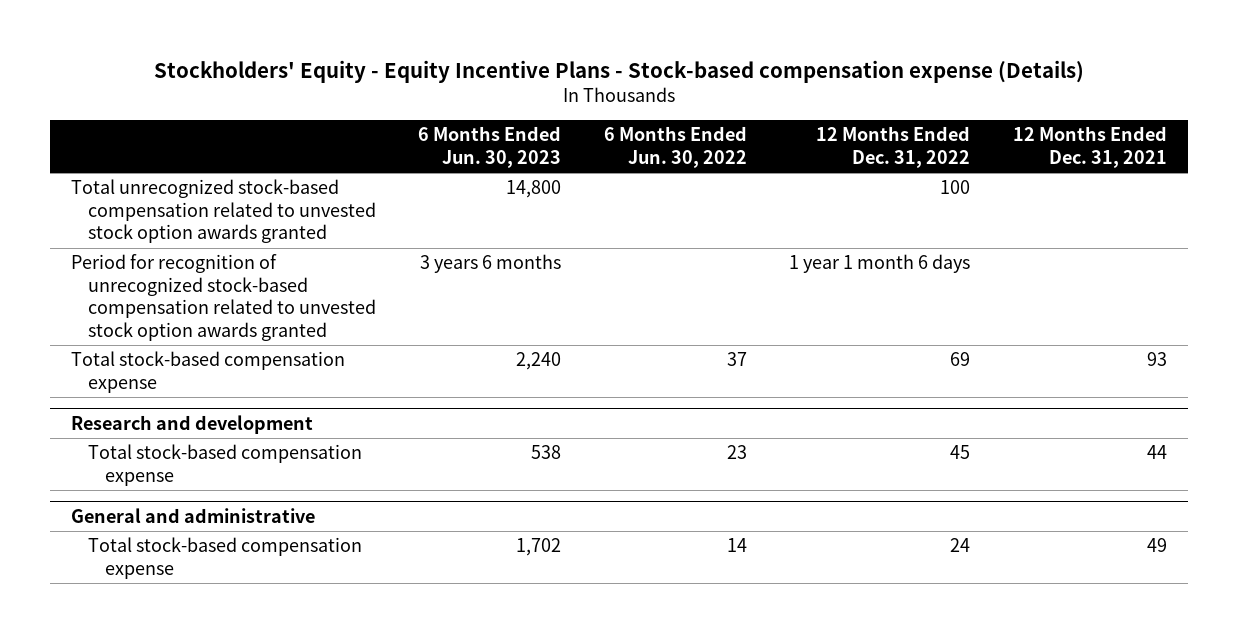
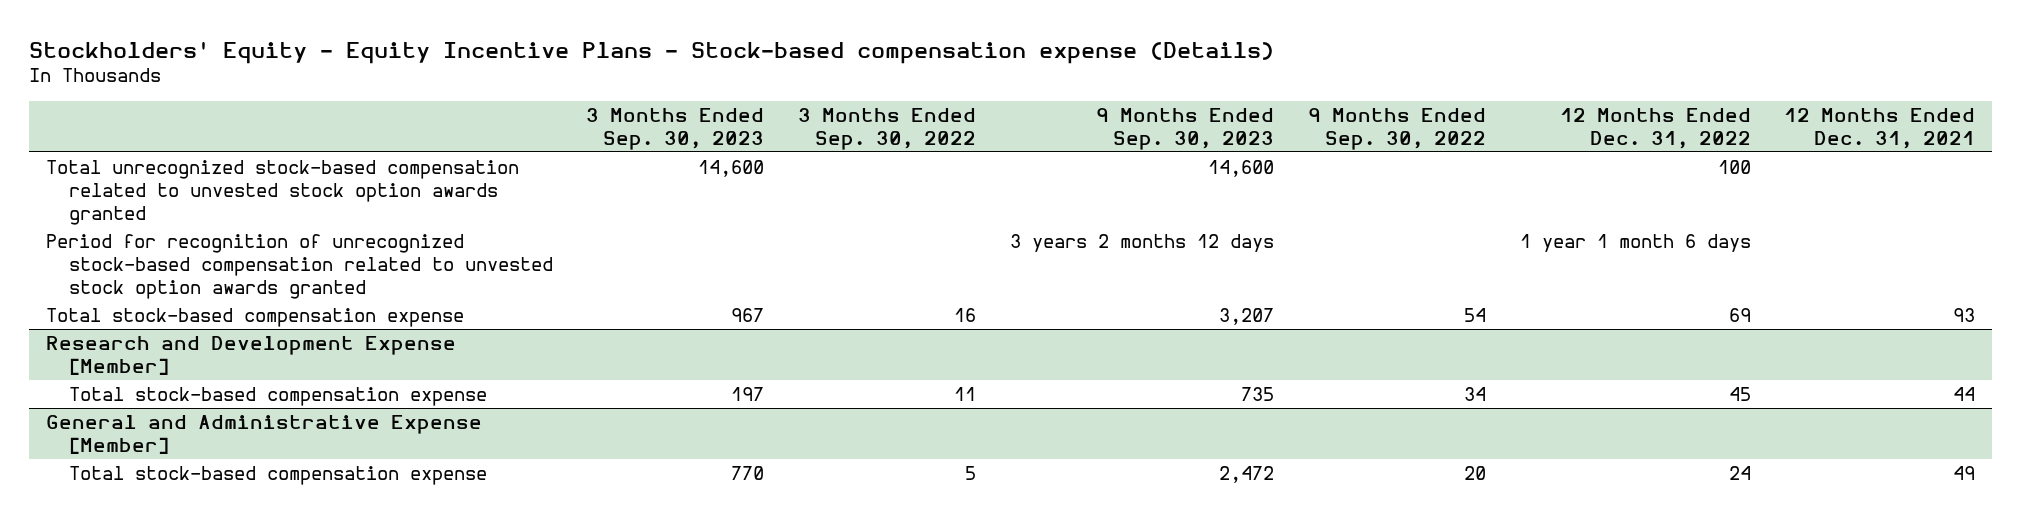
- | 6 Months Ended Jun. 30, 2023 | 6 Months Ended Jun. 30, 2022 | 12 Months Ended Dec. 31, 2022 | 12 Months Ended Dec. 31, 2021
+ | 3 Months Ended Sep. 30, 2023 | 3 Months Ended Sep. 30, 2022 | 9 Months Ended Sep. 30, 2023 | 9 Months Ended Sep. 30, 2022 | 12 Months Ended Dec. 31, 2022 | 12 Months Ended Dec. 31, 2021
- Research and development
+ Research and Development Expense [Member]
- General and administrative
+ General and Administrative Expense [Member]

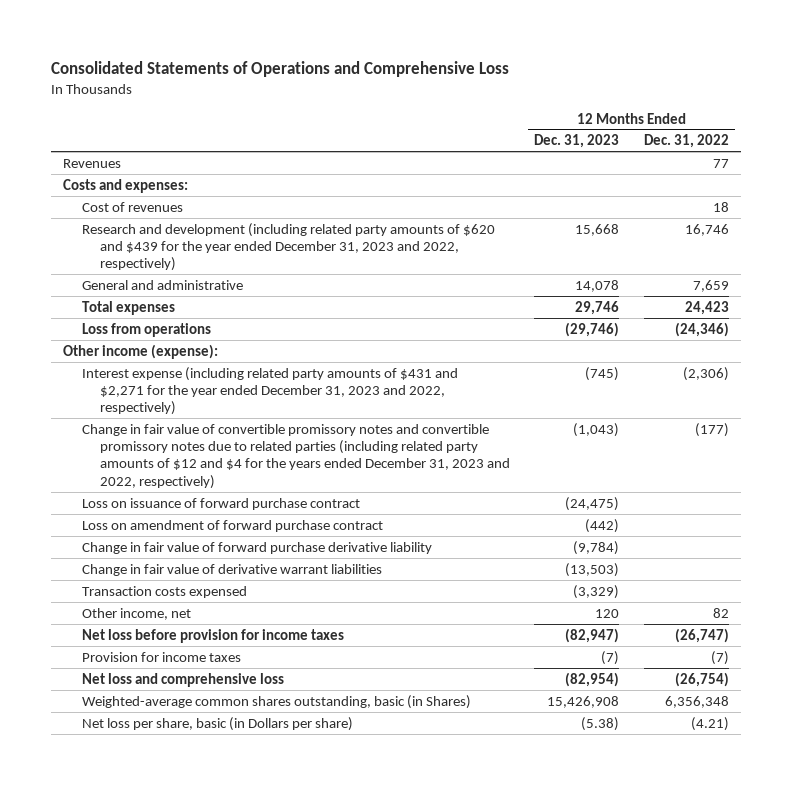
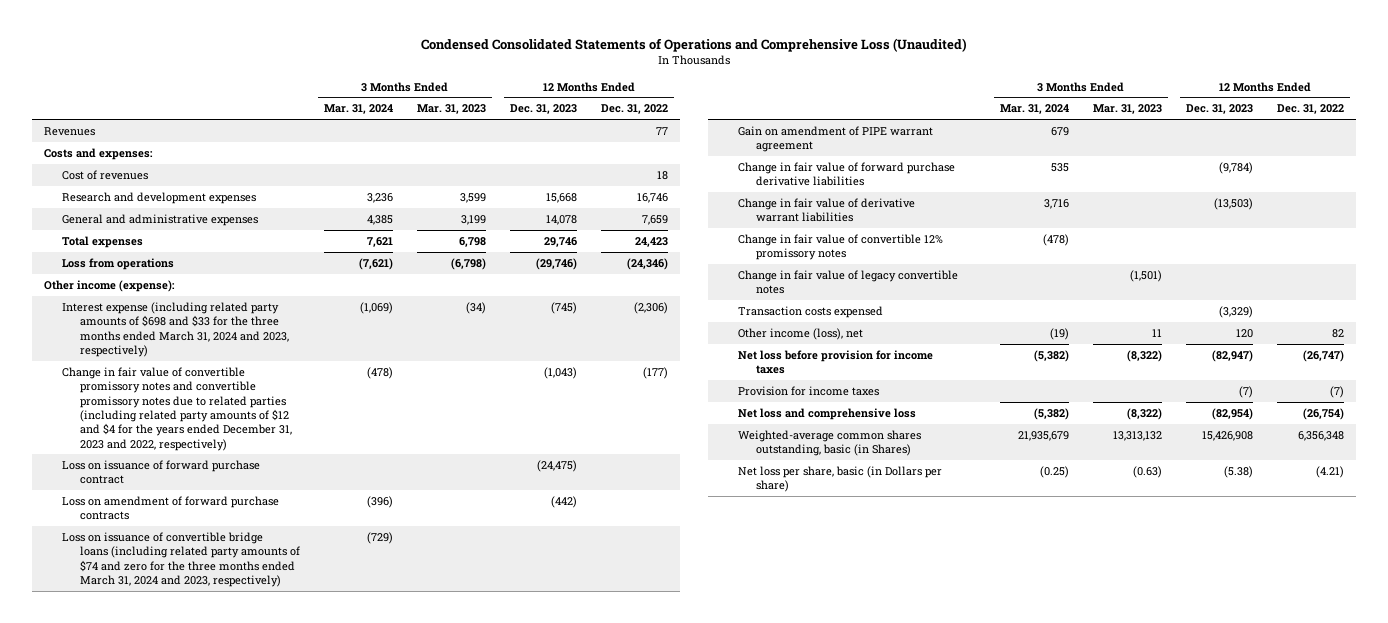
- Consolidated Statements of Operations and Comprehensive Loss
+ Condensed Consolidated Statements of Operations and Comprehensive Loss (Unaudited)
- | 12 Months Ended Dec. 31, 2023 | 12 Months Ended Dec. 31, 2022
+ | 3 Months Ended Mar. 31, 2024 | 3 Months Ended Mar. 31, 2023 | 12 Months Ended Dec. 31, 2023 | 12 Months Ended Dec. 31, 2022
- Research and development (including related party amounts of $620 and $439 for the year ended December 31, 2023 and 2022, respectively) | 15,668 | 16,746
- General and administrative | 14,078 | 7,659
+ Research and development expenses | 3,236 | 3,599 | 15,668 | 16,746
+ General and administrative expenses | 4,385 | 3,199 | 14,078 | 7,659
- Interest expense (including related party amounts of $431 and $2,271 for the year ended December 31, 2023 and 2022, respectively) | (745) | (2,306)
+ Interest expense (including related party amounts of $698 and $33 for the three months ended March 31, 2024 and 2023, respectively) | (1,069) | (34) | (745) | (2,306)
- Loss on amendment of forward purchase contract | (442) |
- Change in fair value of forward purchase derivative liability | (9,784) |
+ Loss on amendment of forward purchase contracts | (396) | | (442) |
+ Loss on issuance of convertible bridge loans (including related party amounts of $74 and zero for the three months ended March 31, 2024 and 2023, respectively) | (729) | | |
+ Gain on amendment of PIPE warrant agreement | 679 | | |
+ Change in fair value of forward purchase derivative liabilities | 535 | | (9,784) |
+ Change in fair value of convertible 12% promissory notes | (478) | | |
+ Change in fair value of legacy convertible notes | | (1,501) | |
- Other income, net | 120 | 82
+ Other income (loss), net | (19) | 11 | 120 | 82

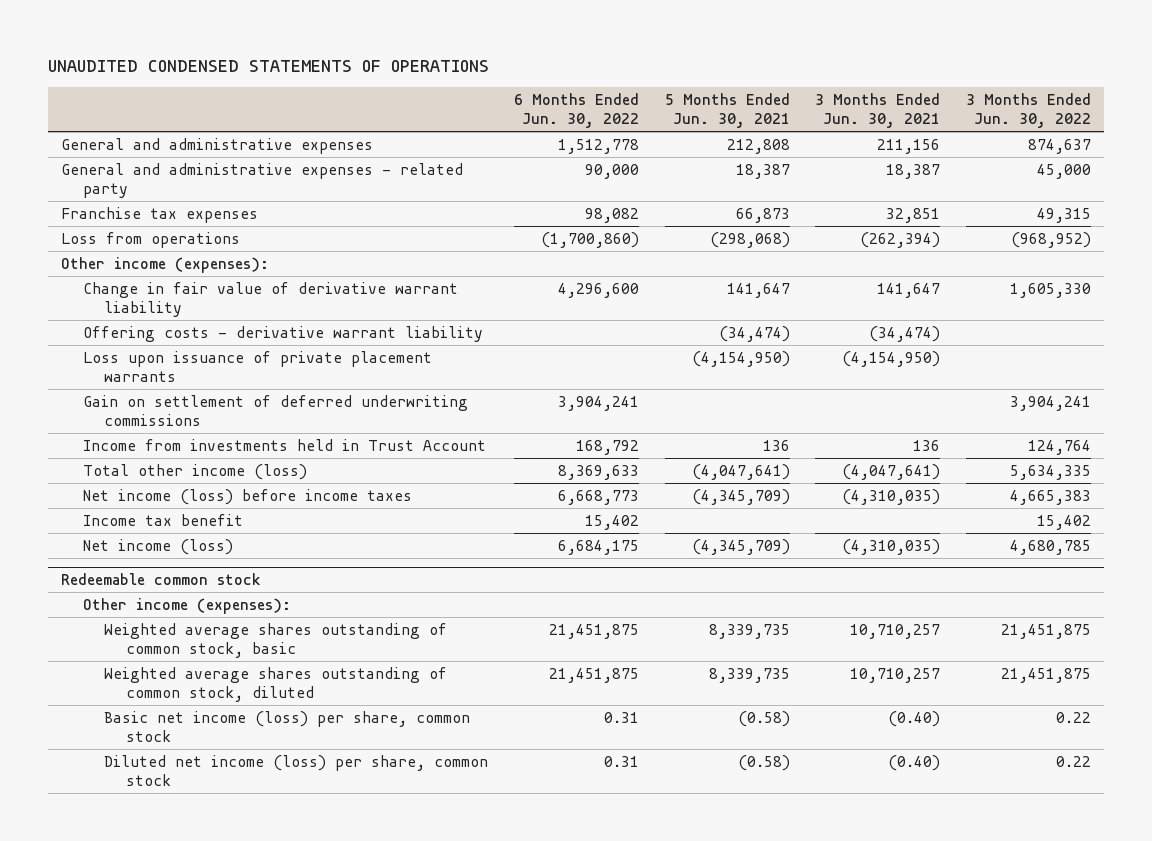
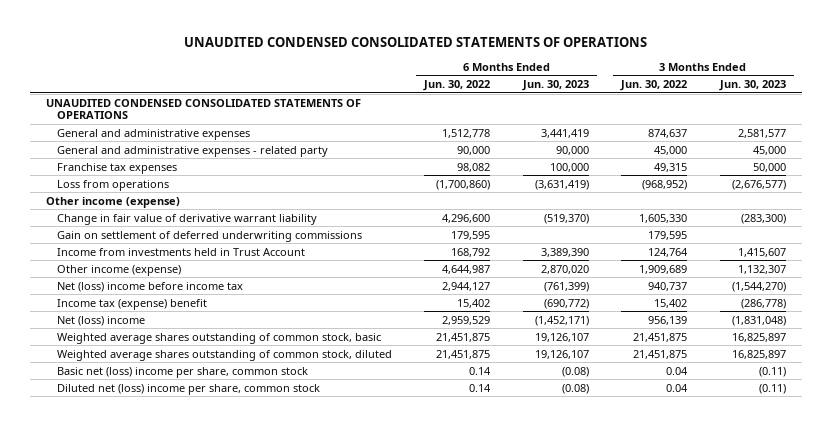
- UNAUDITED CONDENSED STATEMENTS OF OPERATIONS
+ UNAUDITED CONDENSED CONSOLIDATED STATEMENTS OF OPERATIONS
- | 6 Months Ended Jun. 30, 2022 | 5 Months Ended Jun. 30, 2021 | 3 Months Ended Jun. 30, 2021 | 3 Months Ended Jun. 30, 2022
+ | 6 Months Ended Jun. 30, 2022 | 6 Months Ended Jun. 30, 2023 | 3 Months Ended Jun. 30, 2022 | 3 Months Ended Jun. 30, 2023
+ UNAUDITED CONDENSED CONSOLIDATED STATEMENTS OF OPERATIONS
- Other income (expenses):
+ Other income (expense)
- Offering costs - derivative warrant liability | | (34,474) | (34,474) |
- Loss upon issuance of private placement warrants | | (4,154,950) | (4,154,950) |
- Gain on settlement of deferred underwriting commissions | 3,904,241 | | | 3,904,241
+ Gain on settlement of deferred underwriting commissions | 179,595 | | 179,595 |
- Total other income (loss) | 8,369,633 | (4,047,641) | (4,047,641) | 5,634,335
- Net income (loss) before income taxes | 6,668,773 | (4,345,709) | (4,310,035) | 4,665,383
- Income tax benefit | 15,402 | | | 15,402
- Net income (loss) | 6,684,175 | (4,345,709) | (4,310,035) | 4,680,785
- Redeemable common stock
- Other income (expenses):
+ Other income (expense) | 4,644,987 | 2,870,020 | 1,909,689 | 1,132,307
+ Net (loss) income before income tax | 2,944,127 | (761,399) | 940,737 | (1,544,270)
+ Income tax (expense) benefit | 15,402 | (690,772) | 15,402 | (286,778)
+ Net (loss) income | 2,959,529 | (1,452,171) | 956,139 | (1,831,048)
- Basic net income (loss) per share, common stock | 0.31 | (0.58) | (0.40) | 0.22
- Diluted net income (loss) per share, common stock | 0.31 | (0.58) | (0.40) | 0.22
+ Basic net (loss) income per share, common stock | 0.14 | (0.08) | 0.04 | (0.11)
+ Diluted net (loss) income per share, common stock | 0.14 | (0.08) | 0.04 | (0.11)

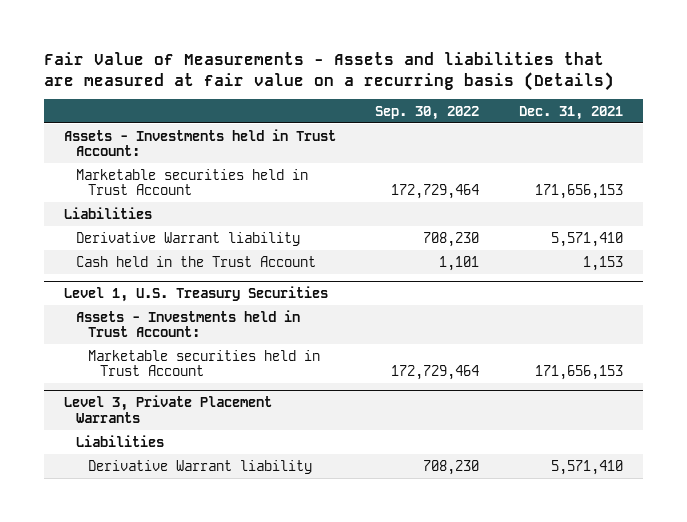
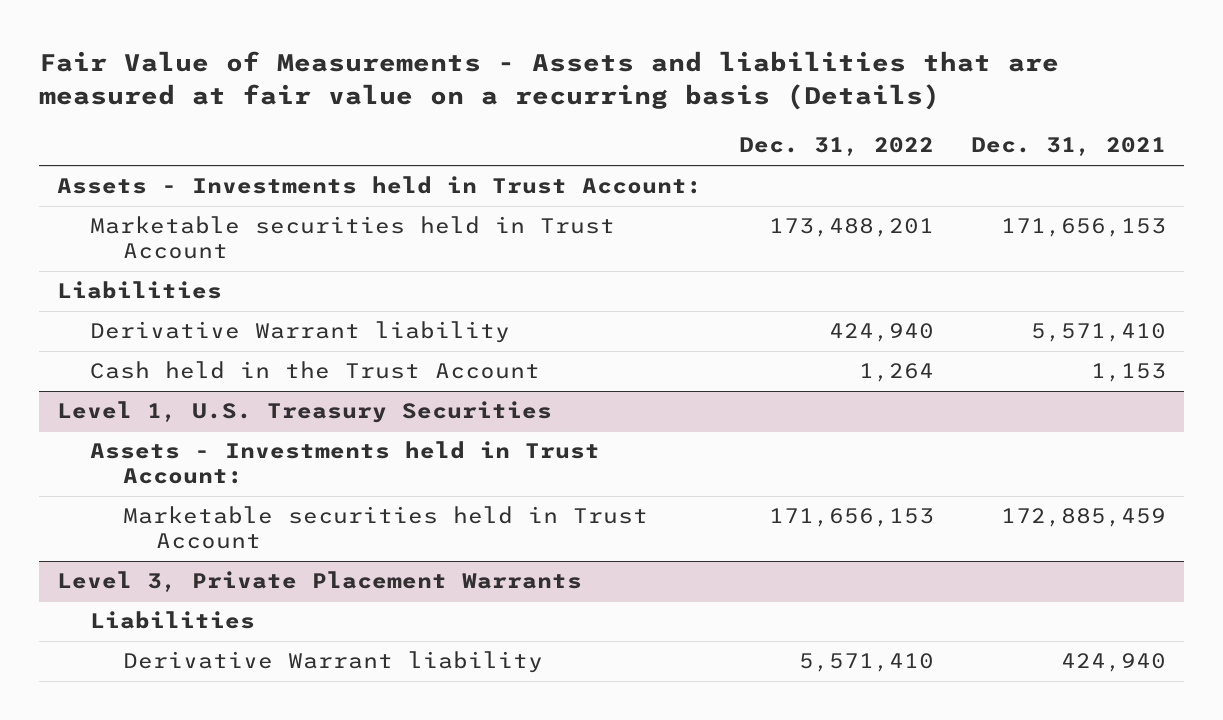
- | Sep. 30, 2022 | Dec. 31, 2021
+ | Dec. 31, 2022 | Dec. 31, 2021
@ Level 1, U.S. Treasury Securities
- Marketable securities held in Trust Account | 172,729,464 | 171,656,153
+ Marketable securities held in Trust Account | 171,656,153 | 172,885,459
@ Level 3, Private Placement Warrants
- Derivative Warrant liability | 708,230 | 5,571,410
+ Derivative Warrant liability | 5,571,410 | 424,940

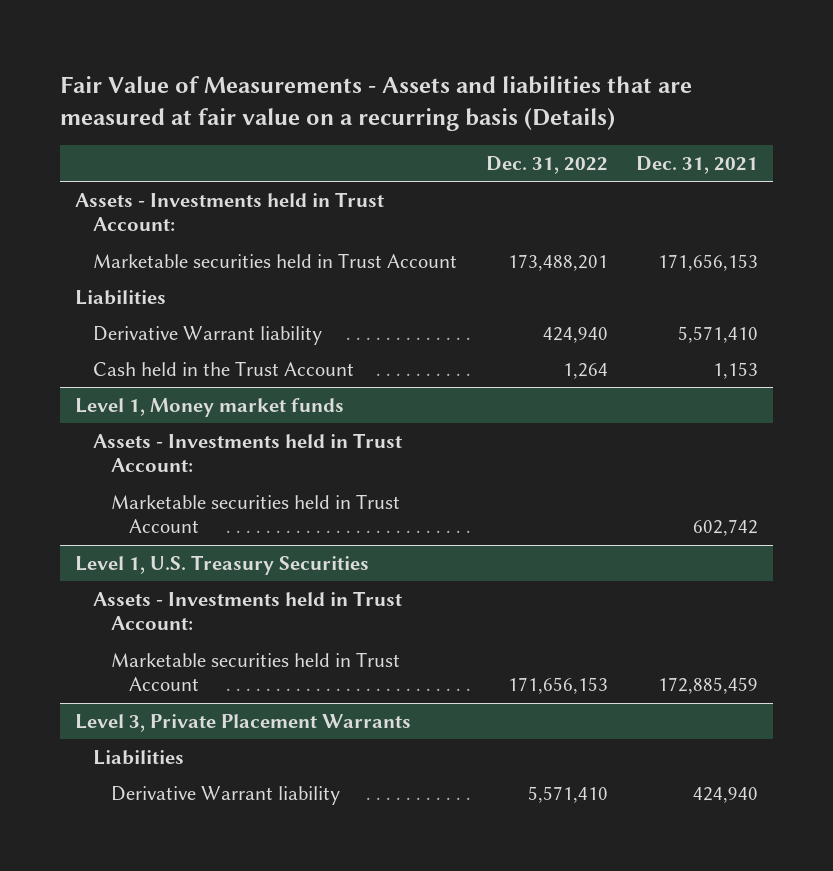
+ Level 1, Money market funds
+ Assets - Investments held in Trust Account:
+ Marketable securities held in Trust Account | | 602,742

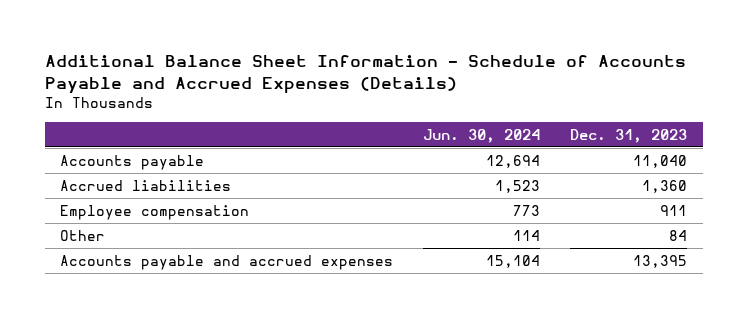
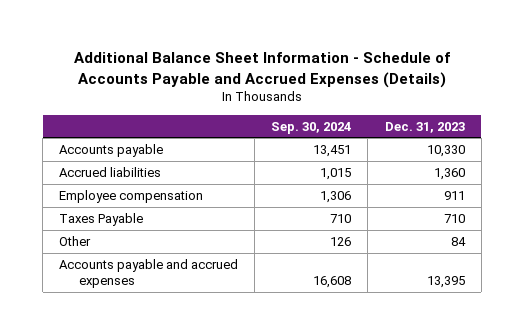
- | Jun. 30, 2024 | Dec. 31, 2023
+ | Sep. 30, 2024 | Dec. 31, 2023
- Accounts payable | 12,694 | 11,040
+ Accounts payable | 13,451 | 10,330
+ Taxes Payable | 710 | 710

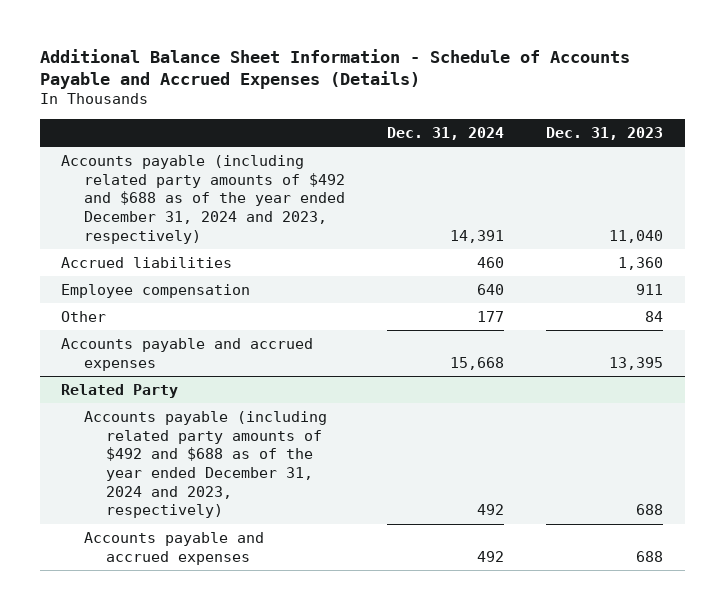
- | Sep. 30, 2024 | Dec. 31, 2023
+ | Dec. 31, 2024 | Dec. 31, 2023
- Accounts payable | 13,451 | 10,330
+ Accounts payable (including related party amounts of $492 and $688 as of the year ended December 31, 2024 and 2023, respectively) | 14,391 | 11,040
- Taxes Payable | 710 | 710
+ Related Party
+ Accounts payable (including related party amounts of $492 and $688 as of the year ended December 31, 2024 and 2023, respectively) | 492 | 688
+ Accounts payable and accrued expenses | 492 | 688

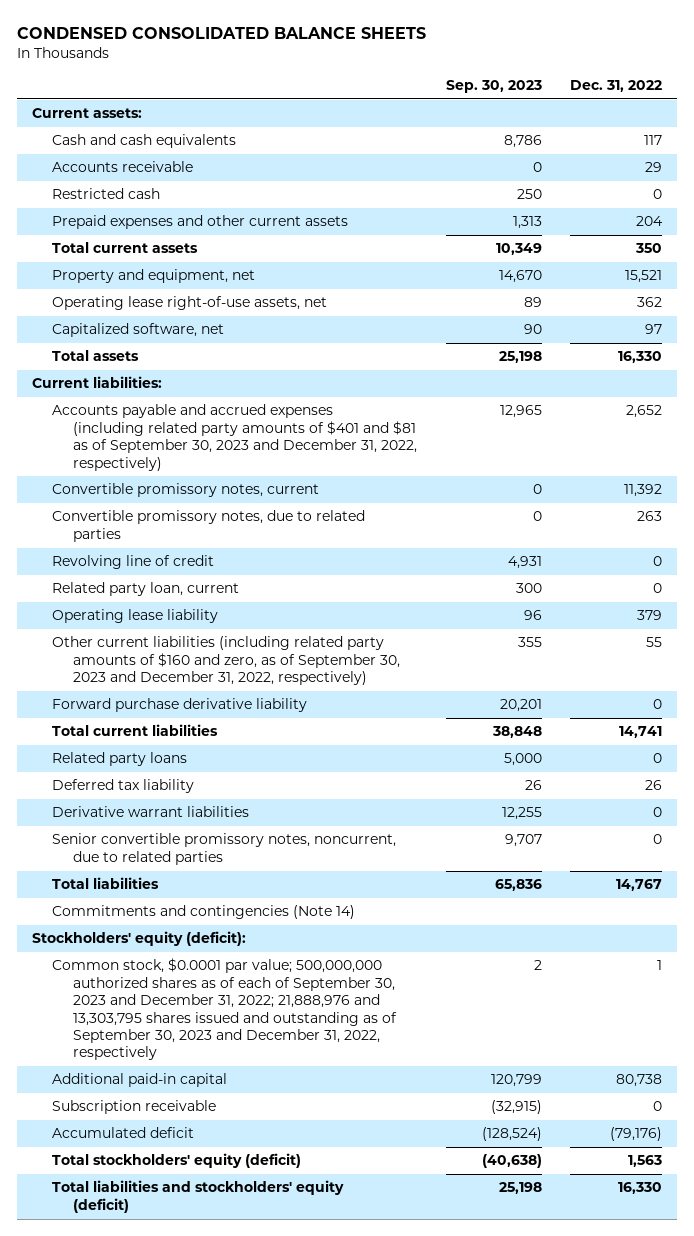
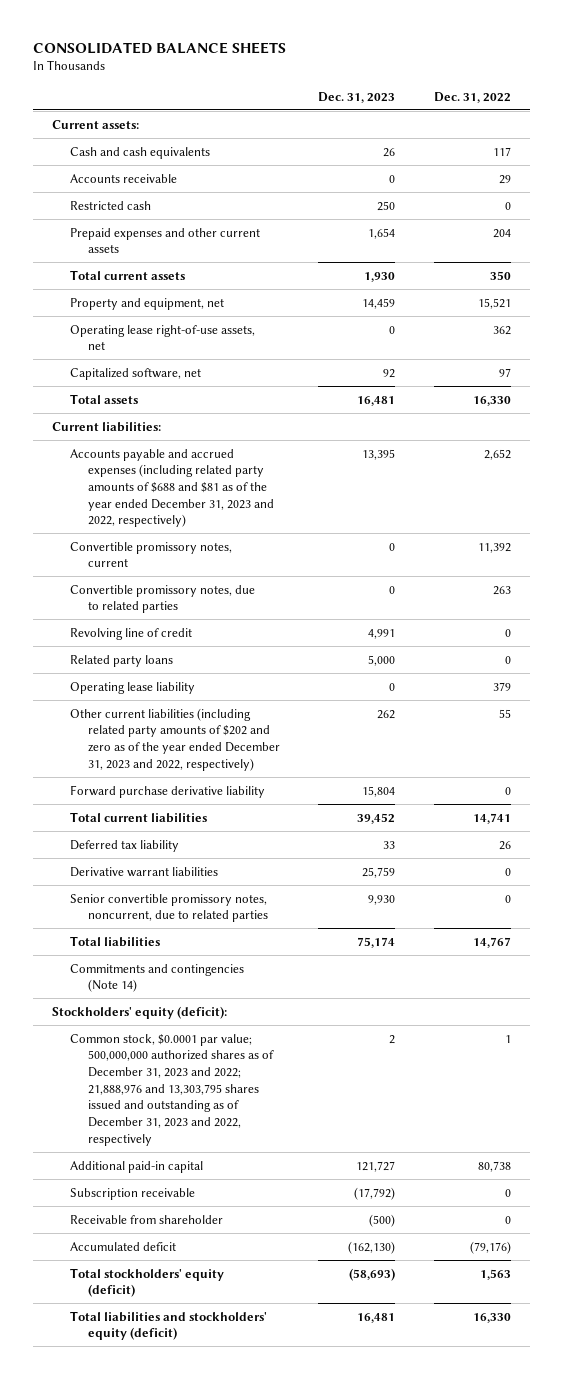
- CONDENSED CONSOLIDATED BALANCE SHEETS
+ CONSOLIDATED BALANCE SHEETS
- | Sep. 30, 2023 | Dec. 31, 2022
+ | Dec. 31, 2023 | Dec. 31, 2022
- Accounts payable and accrued expenses (including related party amounts of $401 and $81 as of September 30, 2023 and December 31, 2022, respectively) | 12,965 | 2,652
+ Accounts payable and accrued expenses (including related party amounts of $688 and $81 as of the year ended December 31, 2023 and 2022, respectively) | 13,395 | 2,652
- Related party loan, current | 300 | 0
moved up: Related party loans | 5,000 | 0
- Other current liabilities (including related party amounts of $160 and zero, as of September 30, 2023 and December 31, 2022, respectively) | 355 | 55
+ Other current liabilities (including related party amounts of $202 and zero as of the year ended December 31, 2023 and 2022, respectively) | 262 | 55
- Common stock, $0.0001 par value; 500,000,000 authorized shares as of each of September 30, 2023 and December 31, 2022; 21,888,976 and 13,303,795 shares issued and outstanding as of September 30, 2023 and December 31, 2022, respectively | 2 | 1
+ Common stock, $0.0001 par value; 500,000,000 authorized shares as of December 31, 2023 and 2022; 21,888,976 and 13,303,795 shares issued and outstanding as of December 31, 2023 and 2022, respectively | 2 | 1
+ Receivable from shareholder | (500) | 0

